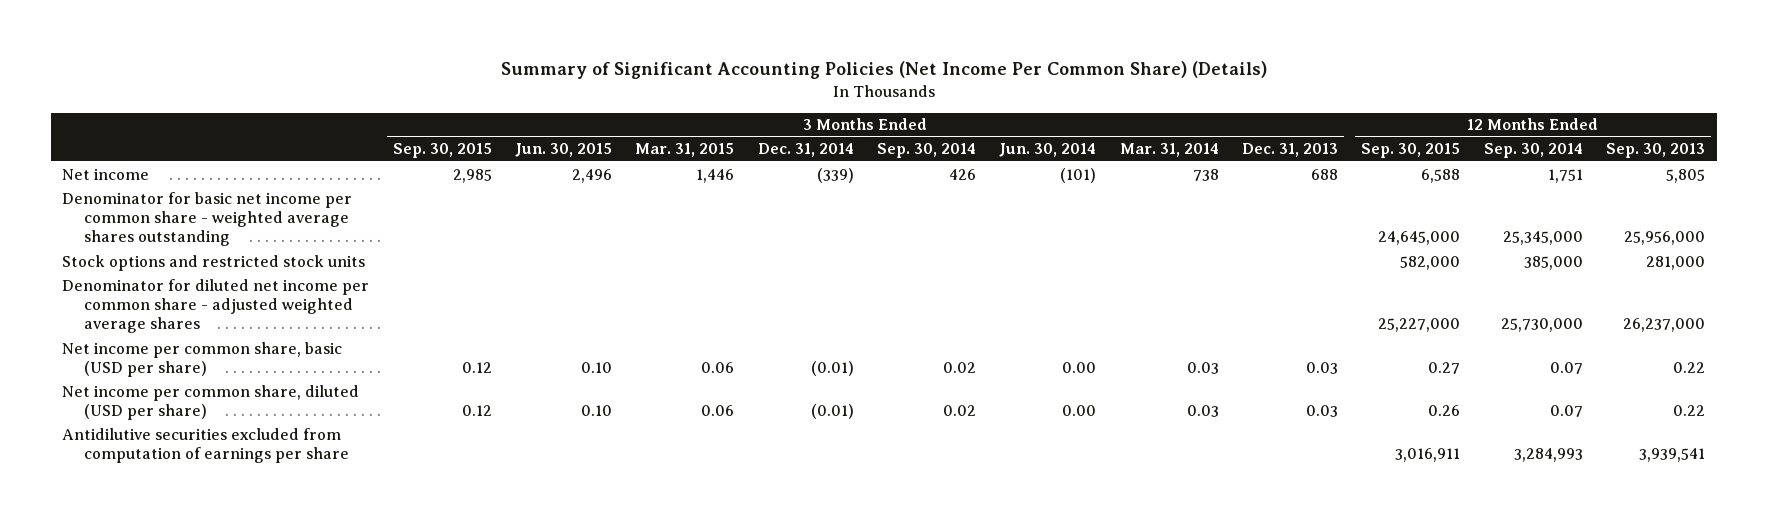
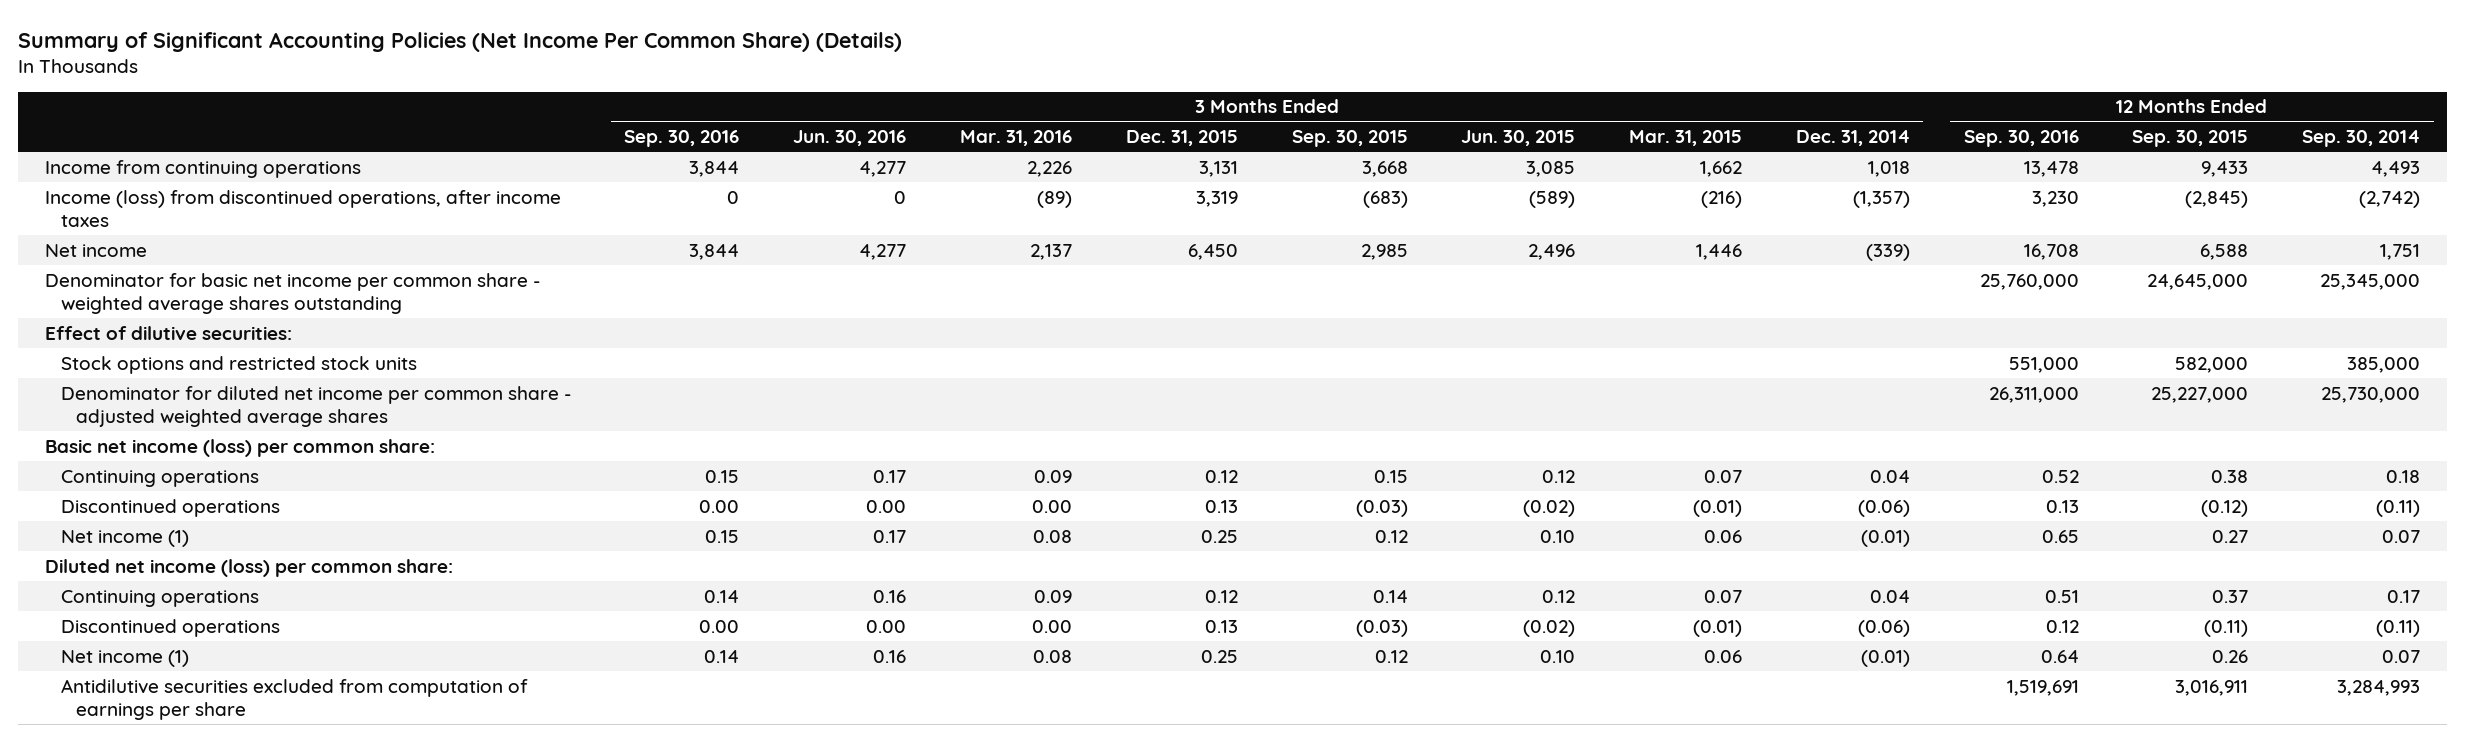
- | 3 Months Ended Sep. 30, 2015 | 3 Months Ended Jun. 30, 2015 | 3 Months Ended Mar. 31, 2015 | 3 Months Ended Dec. 31, 2014 | 3 Months Ended Sep. 30, 2014 | 3 Months Ended Jun. 30, 2014 | 3 Months Ended Mar. 31, 2014 | 3 Months Ended Dec. 31, 2013 | 12 Months Ended Sep. 30, 2015 | 12 Months Ended Sep. 30, 2014 | 12 Months Ended Sep. 30, 2013
+ | 3 Months Ended Sep. 30, 2016 | 3 Months Ended Jun. 30, 2016 | 3 Months Ended Mar. 31, 2016 | 3 Months Ended Dec. 31, 2015 | 3 Months Ended Sep. 30, 2015 | 3 Months Ended Jun. 30, 2015 | 3 Months Ended Mar. 31, 2015 | 3 Months Ended Dec. 31, 2014 | 12 Months Ended Sep. 30, 2016 | 12 Months Ended Sep. 30, 2015 | 12 Months Ended Sep. 30, 2014
+ Income from continuing operations | 3,844 | 4,277 | 2,226 | 3,131 | 3,668 | 3,085 | 1,662 | 1,018 | 13,478 | 9,433 | 4,493
+ Income (loss) from discontinued operations, after income taxes | 0 | 0 | (89) | 3,319 | (683) | (589) | (216) | (1,357) | 3,230 | (2,845) | (2,742)
+ Effect of dilutive securities:
- Net income per common share, basic (USD per share) | 0.12 | 0.10 | 0.06 | (0.01) | 0.02 | 0.00 | 0.03 | 0.03 | 0.27 | 0.07 | 0.22
- Net income per common share, diluted (USD per share) | 0.12 | 0.10 | 0.06 | (0.01) | 0.02 | 0.00 | 0.03 | 0.03 | 0.26 | 0.07 | 0.22
+ Basic net income (loss) per common share:
+ Continuing operations | 0.15 | 0.17 | 0.09 | 0.12 | 0.15 | 0.12 | 0.07 | 0.04 | 0.52 | 0.38 | 0.18
+ Discontinued operations | 0.00 | 0.00 | 0.00 | 0.13 | (0.03) | (0.02) | (0.01) | (0.06) | 0.13 | (0.12) | (0.11)
+ Net income (1) | 0.15 | 0.17 | 0.08 | 0.25 | 0.12 | 0.10 | 0.06 | (0.01) | 0.65 | 0.27 | 0.07
+ Diluted net income (loss) per common share:
+ Continuing operations | 0.14 | 0.16 | 0.09 | 0.12 | 0.14 | 0.12 | 0.07 | 0.04 | 0.51 | 0.37 | 0.17
+ Discontinued operations | 0.00 | 0.00 | 0.00 | 0.13 | (0.03) | (0.02) | (0.01) | (0.06) | 0.12 | (0.11) | (0.11)
+ Net income (1) | 0.14 | 0.16 | 0.08 | 0.25 | 0.12 | 0.10 | 0.06 | (0.01) | 0.64 | 0.26 | 0.07

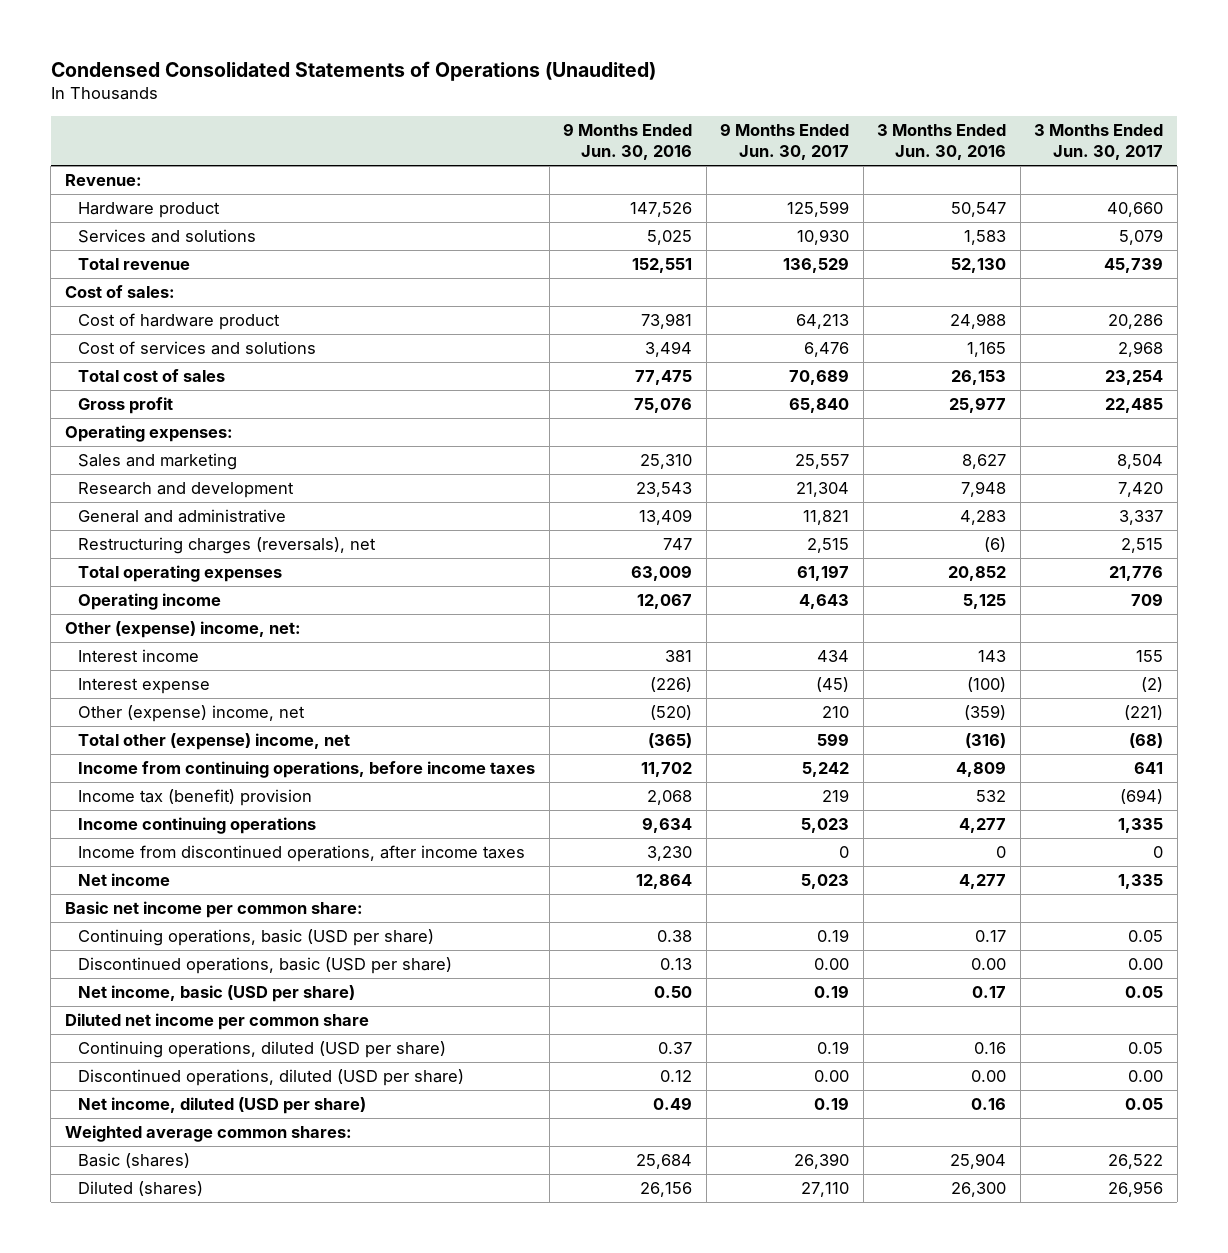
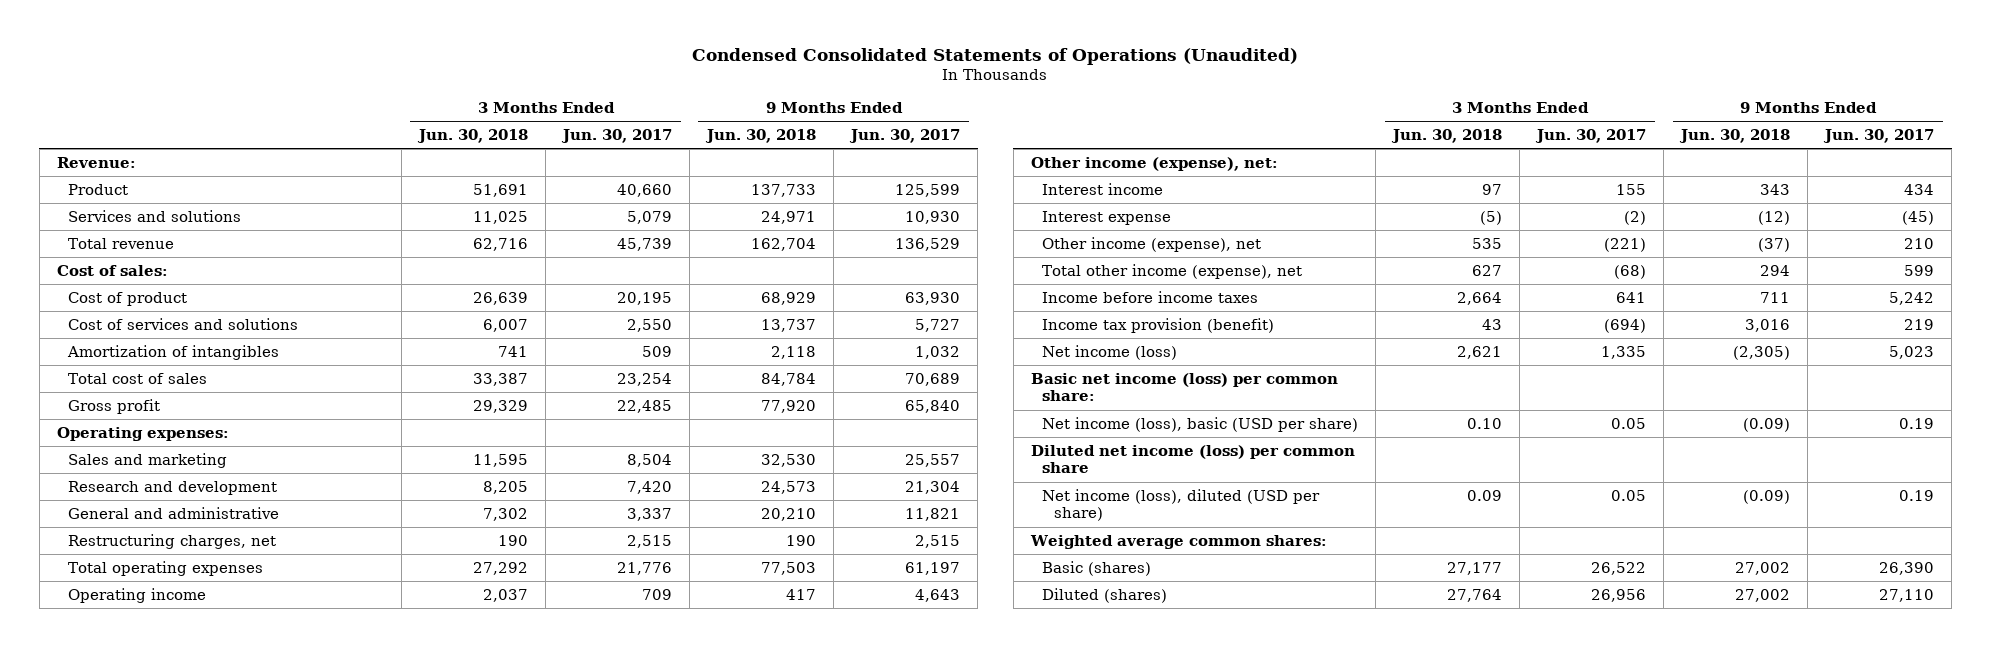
- | 9 Months Ended Jun. 30, 2016 | 9 Months Ended Jun. 30, 2017 | 3 Months Ended Jun. 30, 2016 | 3 Months Ended Jun. 30, 2017
+ | 3 Months Ended Jun. 30, 2018 | 3 Months Ended Jun. 30, 2017 | 9 Months Ended Jun. 30, 2018 | 9 Months Ended Jun. 30, 2017
- Hardware product | 147,526 | 125,599 | 50,547 | 40,660
+ Product | 51,691 | 40,660 | 137,733 | 125,599
- Cost of hardware product | 73,981 | 64,213 | 24,988 | 20,286
- Cost of services and solutions | 3,494 | 6,476 | 1,165 | 2,968
+ Cost of product | 26,639 | 20,195 | 68,929 | 63,930
+ Cost of services and solutions | 6,007 | 2,550 | 13,737 | 5,727
+ Amortization of intangibles | 741 | 509 | 2,118 | 1,032
- Restructuring charges (reversals), net | 747 | 2,515 | (6) | 2,515
+ Restructuring charges, net | 190 | 2,515 | 190 | 2,515
- Other (expense) income, net:
+ Other income (expense), net:
- Other (expense) income, net | (520) | 210 | (359) | (221)
- Total other (expense) income, net | (365) | 599 | (316) | (68)
- Income from continuing operations, before income taxes | 11,702 | 5,242 | 4,809 | 641
- Income tax (benefit) provision | 2,068 | 219 | 532 | (694)
- Income continuing operations | 9,634 | 5,023 | 4,277 | 1,335
- Income from discontinued operations, after income taxes | 3,230 | 0 | 0 | 0
- Net income | 12,864 | 5,023 | 4,277 | 1,335
- Basic net income per common share:
- Continuing operations, basic (USD per share) | 0.38 | 0.19 | 0.17 | 0.05
- Discontinued operations, basic (USD per share) | 0.13 | 0.00 | 0.00 | 0.00
- Net income, basic (USD per share) | 0.50 | 0.19 | 0.17 | 0.05
- Diluted net income per common share
- Continuing operations, diluted (USD per share) | 0.37 | 0.19 | 0.16 | 0.05
- Discontinued operations, diluted (USD per share) | 0.12 | 0.00 | 0.00 | 0.00
- Net income, diluted (USD per share) | 0.49 | 0.19 | 0.16 | 0.05
+ Other income (expense), net | 535 | (221) | (37) | 210
+ Total other income (expense), net | 627 | (68) | 294 | 599
+ Income before income taxes | 2,664 | 641 | 711 | 5,242
+ Income tax provision (benefit) | 43 | (694) | 3,016 | 219
+ Net income (loss) | 2,621 | 1,335 | (2,305) | 5,023
+ Basic net income (loss) per common share:
+ Net income (loss), basic (USD per share) | 0.10 | 0.05 | (0.09) | 0.19
+ Diluted net income (loss) per common share
+ Net income (loss), diluted (USD per share) | 0.09 | 0.05 | (0.09) | 0.19

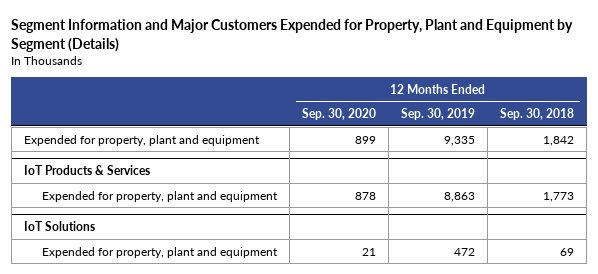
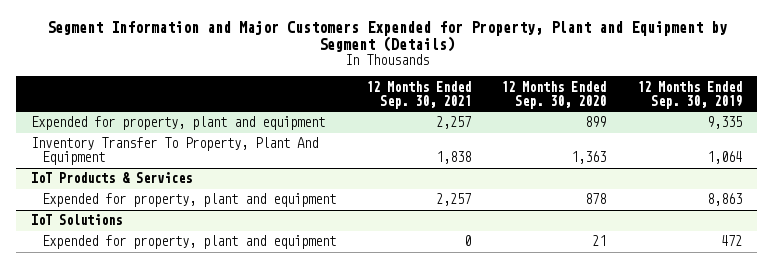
- | 12 Months Ended Sep. 30, 2020 | 12 Months Ended Sep. 30, 2019 | 12 Months Ended Sep. 30, 2018
+ | 12 Months Ended Sep. 30, 2021 | 12 Months Ended Sep. 30, 2020 | 12 Months Ended Sep. 30, 2019
+ Inventory Transfer To Property, Plant And Equipment | 1,838 | 1,363 | 1,064

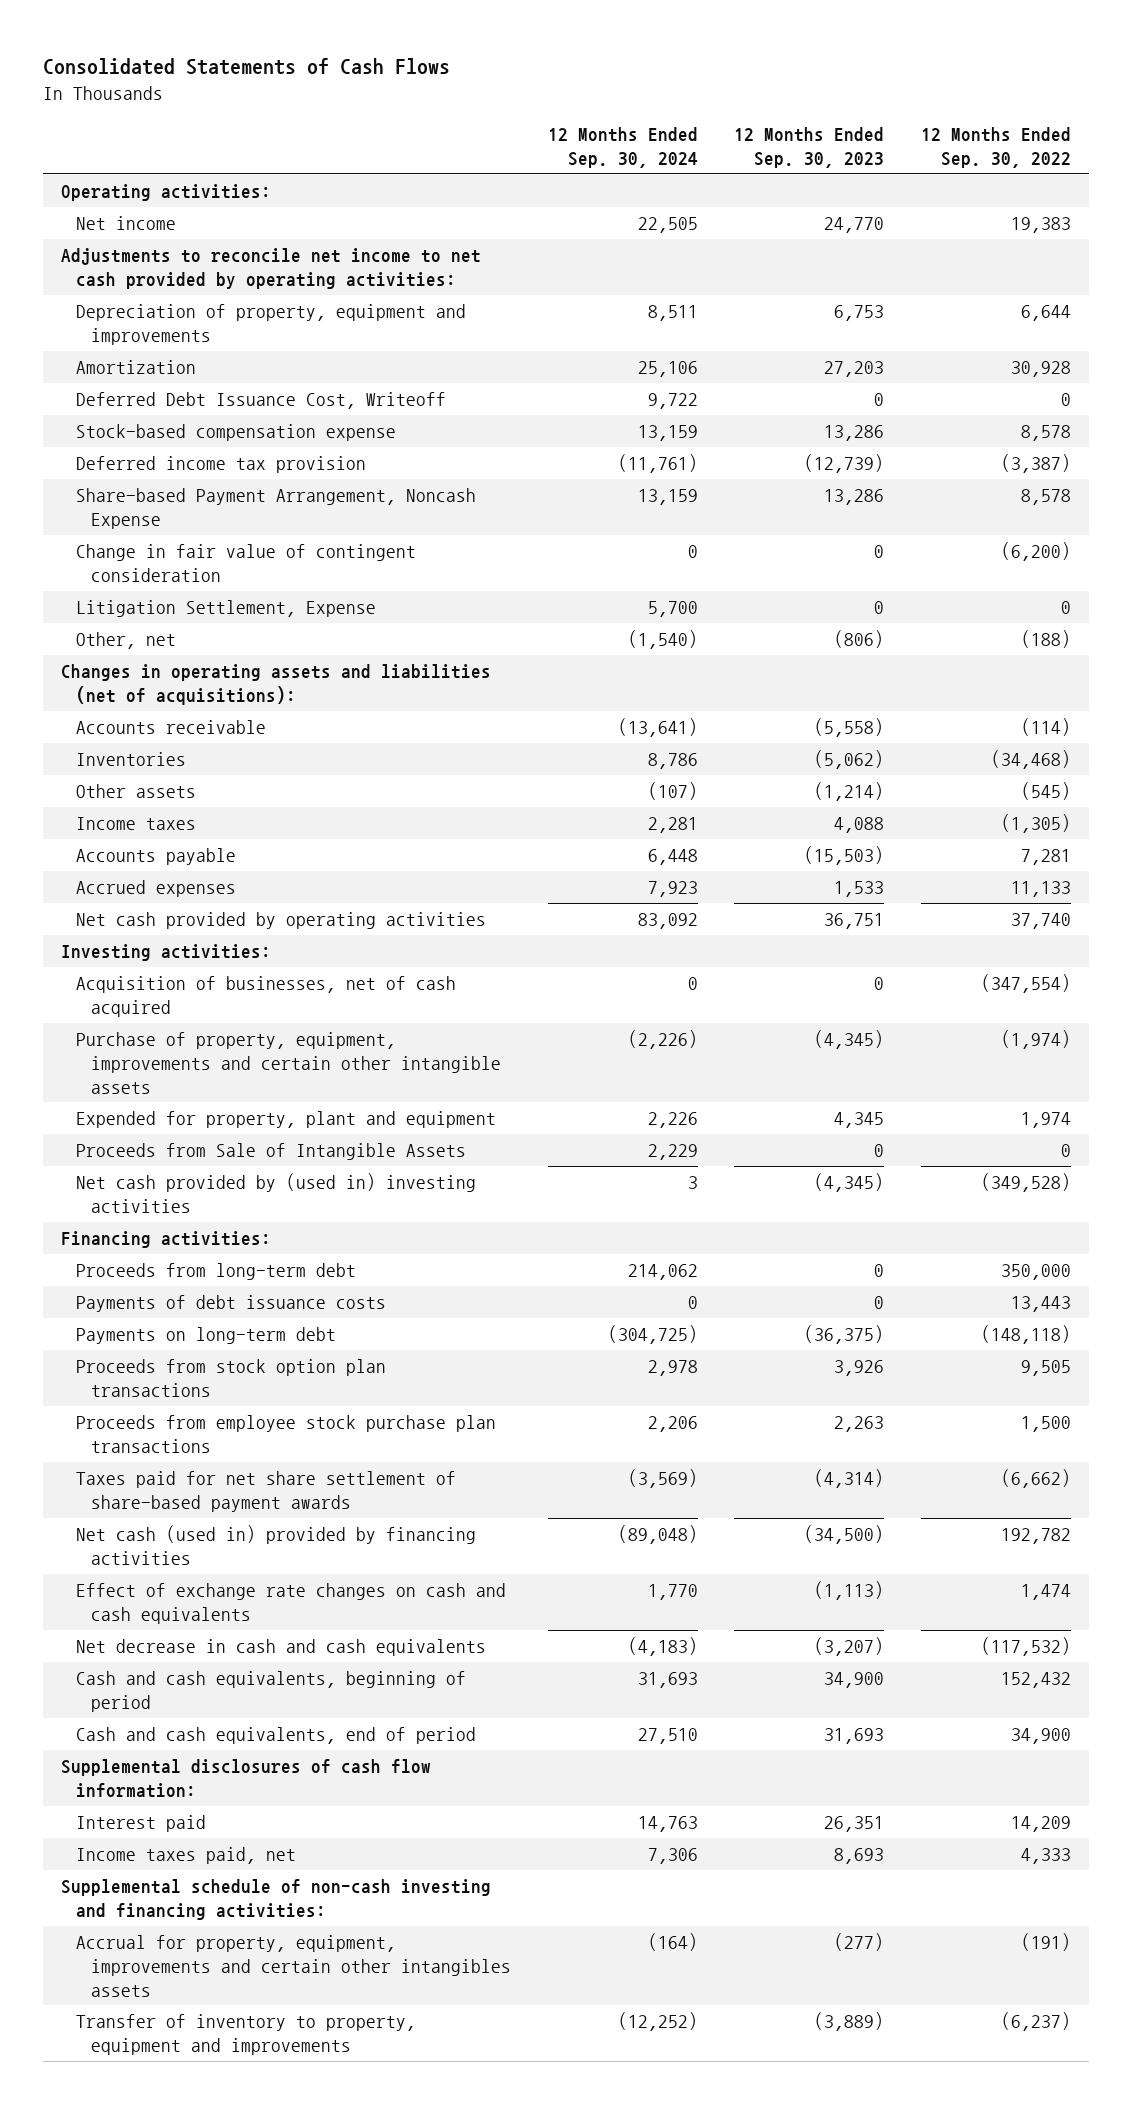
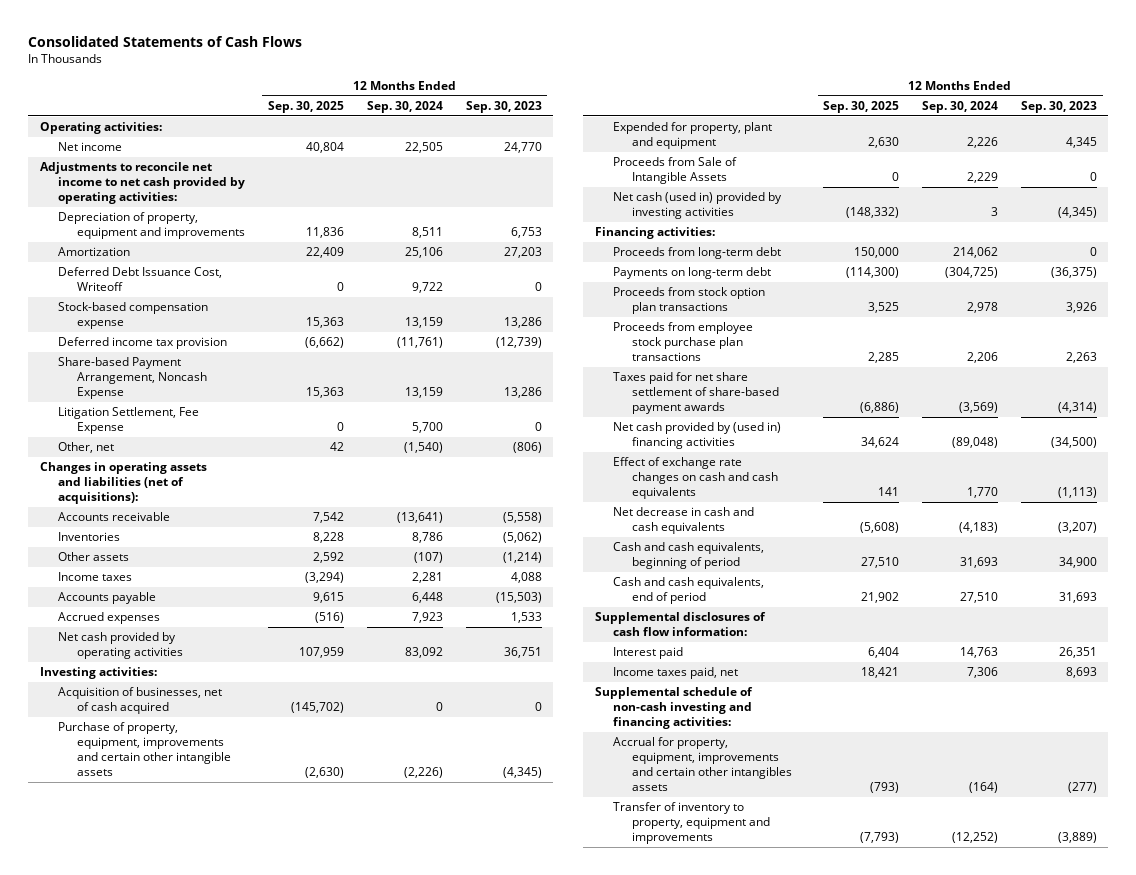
- | 12 Months Ended Sep. 30, 2024 | 12 Months Ended Sep. 30, 2023 | 12 Months Ended Sep. 30, 2022
+ | 12 Months Ended Sep. 30, 2025 | 12 Months Ended Sep. 30, 2024 | 12 Months Ended Sep. 30, 2023
- Change in fair value of contingent consideration | 0 | 0 | (6,200)
- Litigation Settlement, Expense | 5,700 | 0 | 0
+ Litigation Settlement, Fee Expense | 0 | 5,700 | 0
- Net cash provided by (used in) investing activities | 3 | (4,345) | (349,528)
+ Net cash (used in) provided by investing activities | (148,332) | 3 | (4,345)
- Payments of debt issuance costs | 0 | 0 | 13,443
- Net cash (used in) provided by financing activities | (89,048) | (34,500) | 192,782
+ Net cash provided by (used in) financing activities | 34,624 | (89,048) | (34,500)

